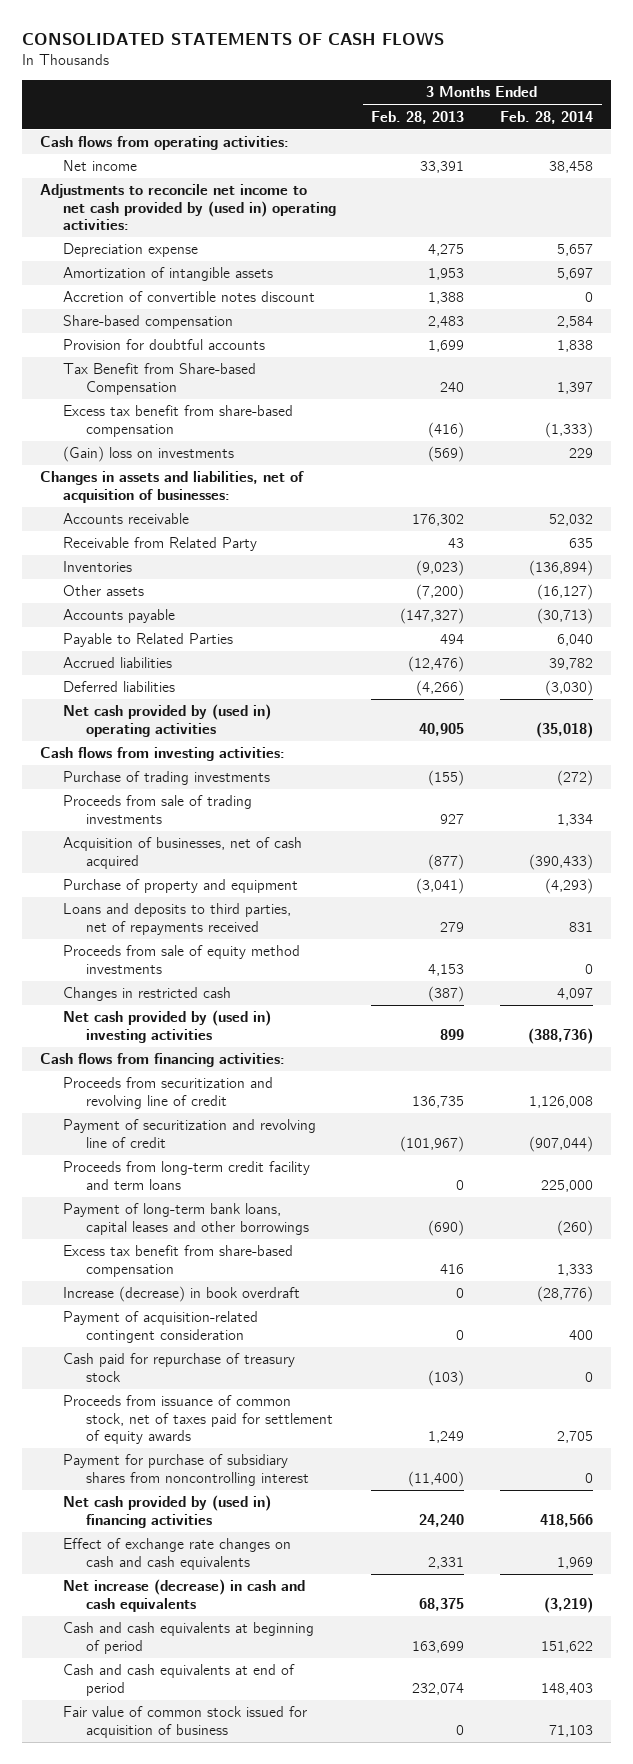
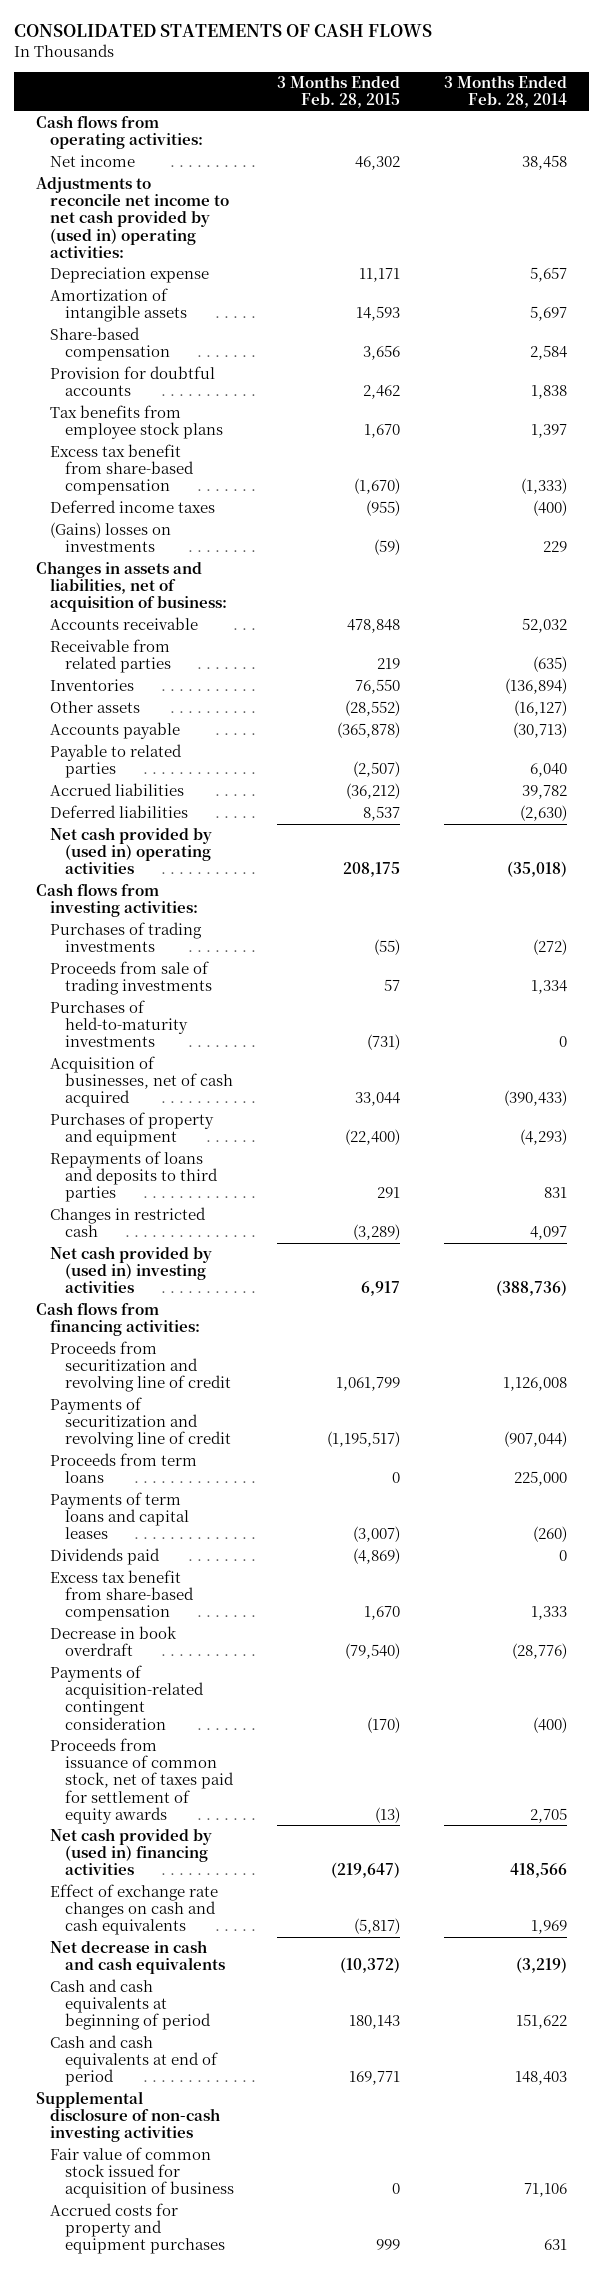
- | 3 Months Ended Feb. 28, 2013 | 3 Months Ended Feb. 28, 2014
+ | 3 Months Ended Feb. 28, 2015 | 3 Months Ended Feb. 28, 2014
- Accretion of convertible notes discount | 1,388 | 0
- Tax Benefit from Share-based Compensation | 240 | 1,397
+ Tax benefits from employee stock plans | 1,670 | 1,397
- (Gain) loss on investments | (569) | 229
- Changes in assets and liabilities, net of acquisition of businesses:
+ Deferred income taxes | (955) | (400)
+ (Gains) losses on investments | (59) | 229
+ Changes in assets and liabilities, net of acquisition of business:
- Receivable from Related Party | 43 | 635
+ Receivable from related parties | 219 | (635)
- Payable to Related Parties | 494 | 6,040
+ Payable to related parties | (2,507) | 6,040
- Deferred liabilities | (4,266) | (3,030)
+ Deferred liabilities | 8,537 | (2,630)
- Purchase of trading investments | (155) | (272)
+ Purchases of trading investments | (55) | (272)
+ Purchases of held-to-maturity investments | (731) | 0
- Purchase of property and equipment | (3,041) | (4,293)
- Loans and deposits to third parties, net of repayments received | 279 | 831
- Proceeds from sale of equity method investments | 4,153 | 0
+ Purchases of property and equipment | (22,400) | (4,293)
+ Repayments of loans and deposits to third parties | 291 | 831
- Payment of securitization and revolving line of credit | (101,967) | (907,044)
- Proceeds from long-term credit facility and term loans | 0 | 225,000
- Payment of long-term bank loans, capital leases and other borrowings | (690) | (260)
+ Payments of securitization and revolving line of credit | (1,195,517) | (907,044)
+ Proceeds from term loans | 0 | 225,000
+ Payments of term loans and capital leases | (3,007) | (260)
+ Dividends paid | (4,869) | 0
- Increase (decrease) in book overdraft | 0 | (28,776)
- Payment of acquisition-related contingent consideration | 0 | 400
- Cash paid for repurchase of treasury stock | (103) | 0
+ Decrease in book overdraft | (79,540) | (28,776)
+ Payments of acquisition-related contingent consideration | (170) | (400)
- Payment for purchase of subsidiary shares from noncontrolling interest | (11,400) | 0
- Net increase (decrease) in cash and cash equivalents | 68,375 | (3,219)
+ Net decrease in cash and cash equivalents | (10,372) | (3,219)
- Fair value of common stock issued for acquisition of business | 0 | 71,103
+ Supplemental disclosure of non-cash investing activities
+ Fair value of common stock issued for acquisition of business | 0 | 71,106
+ Accrued costs for property and equipment purchases | 999 | 631

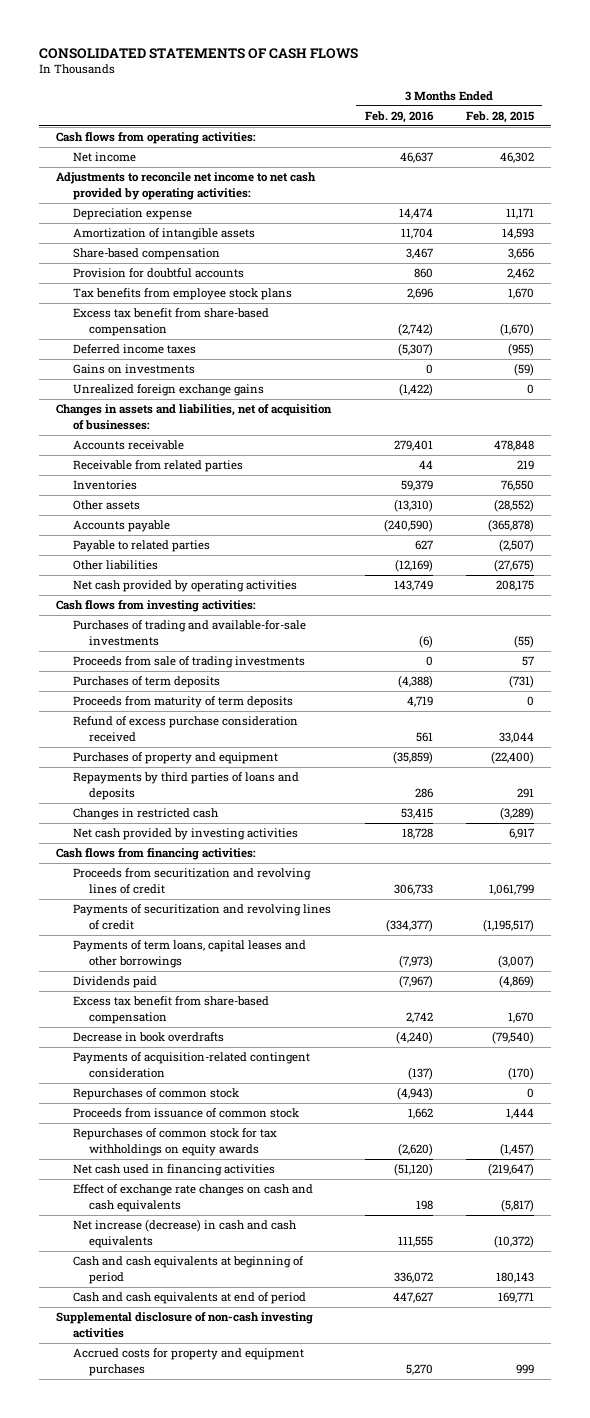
- | 3 Months Ended Feb. 28, 2015 | 3 Months Ended Feb. 28, 2014
+ | 3 Months Ended Feb. 29, 2016 | 3 Months Ended Feb. 28, 2015
- Adjustments to reconcile net income to net cash provided by (used in) operating activities:
+ Adjustments to reconcile net income to net cash provided by operating activities:
- (Gains) losses on investments | (59) | 229
- Changes in assets and liabilities, net of acquisition of business:
+ Gains on investments | 0 | (59)
+ Unrealized foreign exchange gains | (1,422) | 0
+ Changes in assets and liabilities, net of acquisition of businesses:
- Accrued liabilities | (36,212) | 39,782
- Deferred liabilities | 8,537 | (2,630)
- Net cash provided by (used in) operating activities | 208,175 | (35,018)
+ Other liabilities | (12,169) | (27,675)
+ Net cash provided by operating activities | 143,749 | 208,175
- Purchases of trading investments | (55) | (272)
+ Purchases of trading and available-for-sale investments | (6) | (55)
- Purchases of held-to-maturity investments | (731) | 0
- Acquisition of businesses, net of cash acquired | 33,044 | (390,433)
+ Purchases of term deposits | (4,388) | (731)
+ Proceeds from maturity of term deposits | 4,719 | 0
+ Refund of excess purchase consideration received | 561 | 33,044
- Repayments of loans and deposits to third parties | 291 | 831
+ Repayments by third parties of loans and deposits | 286 | 291
- Net cash provided by (used in) investing activities | 6,917 | (388,736)
+ Net cash provided by investing activities | 18,728 | 6,917
- Proceeds from securitization and revolving line of credit | 1,061,799 | 1,126,008
- Payments of securitization and revolving line of credit | (1,195,517) | (907,044)
- Proceeds from term loans | 0 | 225,000
- Payments of term loans and capital leases | (3,007) | (260)
+ Proceeds from securitization and revolving lines of credit | 306,733 | 1,061,799
+ Payments of securitization and revolving lines of credit | (334,377) | (1,195,517)
+ Payments of term loans, capital leases and other borrowings | (7,973) | (3,007)
- Decrease in book overdraft | (79,540) | (28,776)
+ Decrease in book overdrafts | (4,240) | (79,540)
- Proceeds from issuance of common stock, net of taxes paid for settlement of equity awards | (13) | 2,705
- Net cash provided by (used in) financing activities | (219,647) | 418,566
+ Repurchases of common stock | (4,943) | 0
+ Proceeds from issuance of common stock | 1,662 | 1,444
+ Repurchases of common stock for tax withholdings on equity awards | (2,620) | (1,457)
+ Net cash used in financing activities | (51,120) | (219,647)
- Net decrease in cash and cash equivalents | (10,372) | (3,219)
+ Net increase (decrease) in cash and cash equivalents | 111,555 | (10,372)
- Fair value of common stock issued for acquisition of business | 0 | 71,106

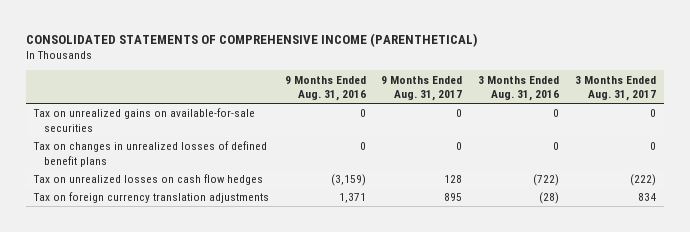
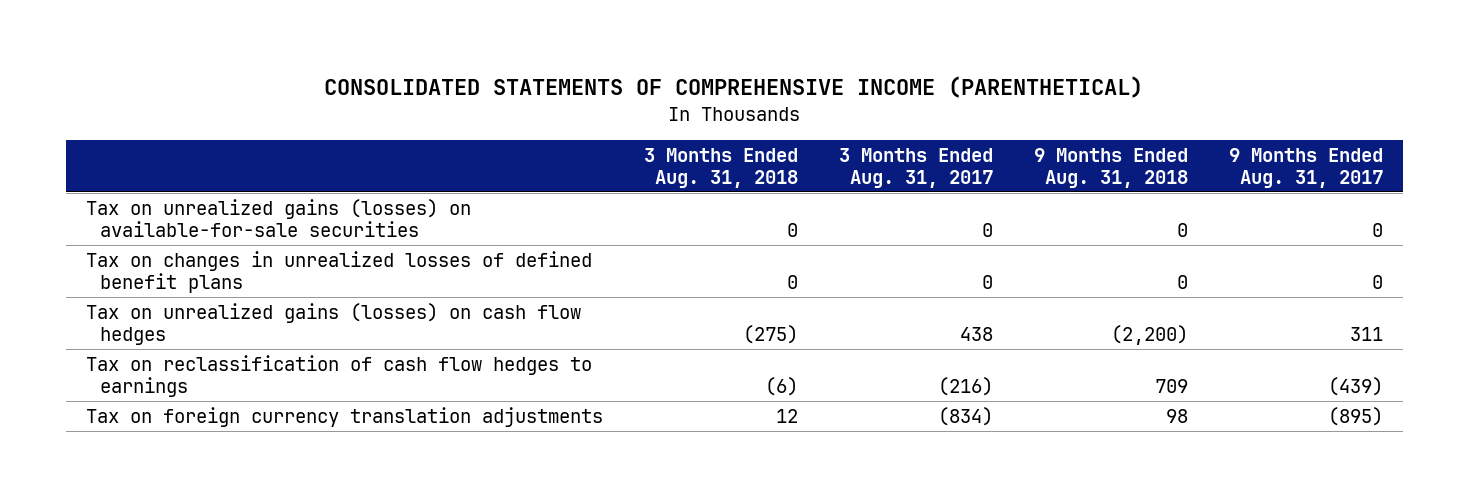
- | 9 Months Ended Aug. 31, 2016 | 9 Months Ended Aug. 31, 2017 | 3 Months Ended Aug. 31, 2016 | 3 Months Ended Aug. 31, 2017
+ | 3 Months Ended Aug. 31, 2018 | 3 Months Ended Aug. 31, 2017 | 9 Months Ended Aug. 31, 2018 | 9 Months Ended Aug. 31, 2017
- Tax on unrealized gains on available-for-sale securities | 0 | 0 | 0 | 0
+ Tax on unrealized gains (losses) on available-for-sale securities | 0 | 0 | 0 | 0
- Tax on unrealized losses on cash flow hedges | (3,159) | 128 | (722) | (222)
- Tax on foreign currency translation adjustments | 1,371 | 895 | (28) | 834
+ Tax on unrealized gains (losses) on cash flow hedges | (275) | 438 | (2,200) | 311
+ Tax on reclassification of cash flow hedges to earnings | (6) | (216) | 709 | (439)
+ Tax on foreign currency translation adjustments | 12 | (834) | 98 | (895)

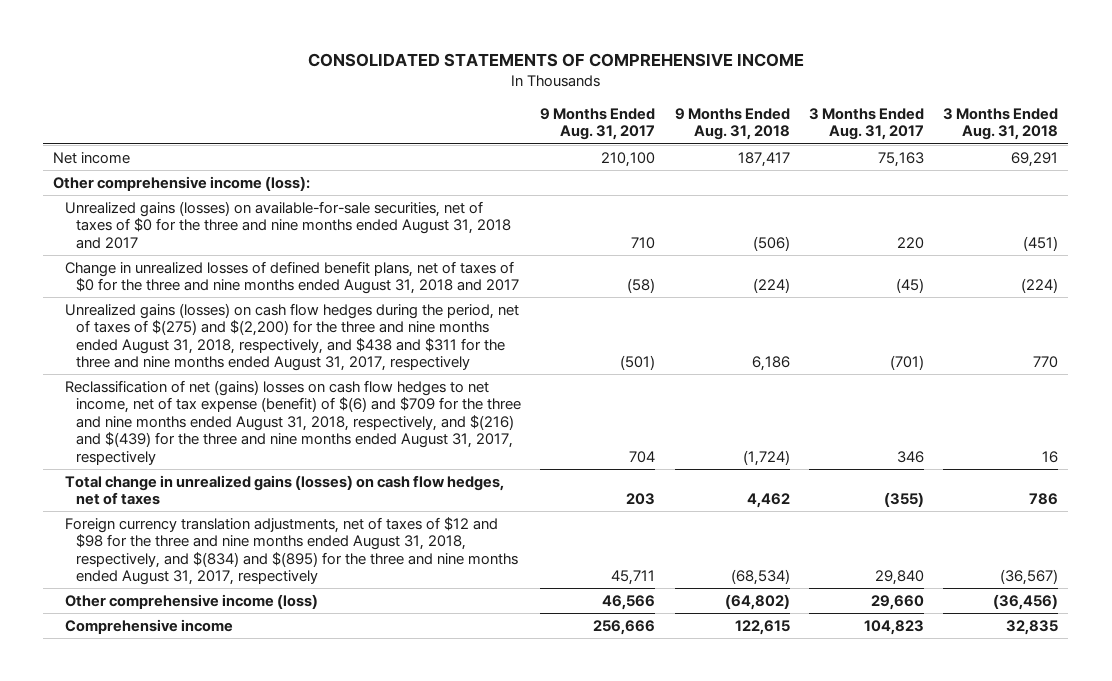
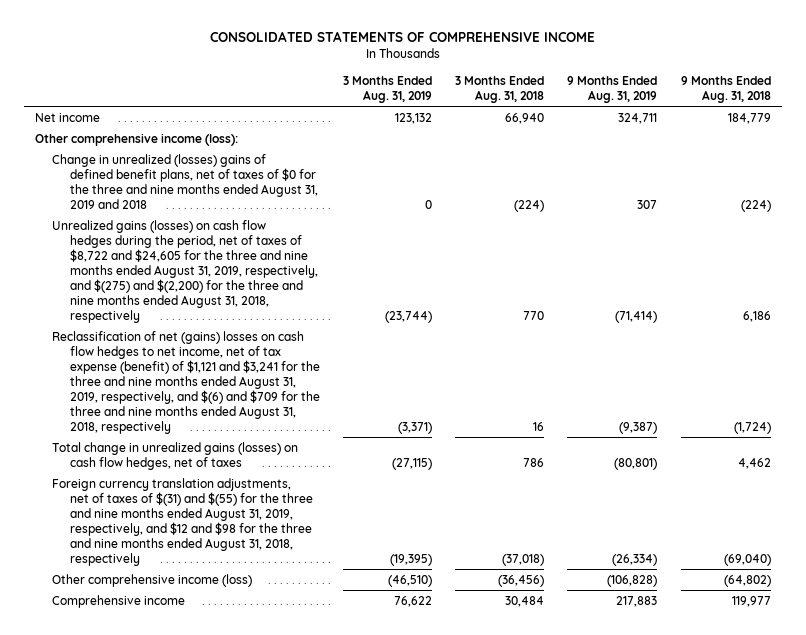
- | 9 Months Ended Aug. 31, 2017 | 9 Months Ended Aug. 31, 2018 | 3 Months Ended Aug. 31, 2017 | 3 Months Ended Aug. 31, 2018
+ | 3 Months Ended Aug. 31, 2019 | 3 Months Ended Aug. 31, 2018 | 9 Months Ended Aug. 31, 2019 | 9 Months Ended Aug. 31, 2018
- Net income | 210,100 | 187,417 | 75,163 | 69,291
+ Net income | 123,132 | 66,940 | 324,711 | 184,779
- Unrealized gains (losses) on available-for-sale securities, net of taxes of $0 for the three and nine months ended August 31, 2018 and 2017 | 710 | (506) | 220 | (451)
- Change in unrealized losses of defined benefit plans, net of taxes of $0 for the three and nine months ended August 31, 2018 and 2017 | (58) | (224) | (45) | (224)
- Unrealized gains (losses) on cash flow hedges during the period, net of taxes of $(275) and $(2,200) for the three and nine months ended August 31, 2018, respectively, and $438 and $311 for the three and nine months ended August 31, 2017, respectively | (501) | 6,186 | (701) | 770
- Reclassification of net (gains) losses on cash flow hedges to net income, net of tax expense (benefit) of $(6) and $709 for the three and nine months ended August 31, 2018, respectively, and $(216) and $(439) for the three and nine months ended August 31, 2017, respectively | 704 | (1,724) | 346 | 16
+ Change in unrealized (losses) gains of defined benefit plans, net of taxes of $0 for the three and nine months ended August 31, 2019 and 2018 | 0 | (224) | 307 | (224)
+ Unrealized gains (losses) on cash flow hedges during the period, net of taxes of $8,722 and $24,605 for the three and nine months ended August 31, 2019, respectively, and $(275) and $(2,200) for the three and nine months ended August 31, 2018, respectively | (23,744) | 770 | (71,414) | 6,186
+ Reclassification of net (gains) losses on cash flow hedges to net income, net of tax expense (benefit) of $1,121 and $3,241 for the three and nine months ended August 31, 2019, respectively, and $(6) and $709 for the three and nine months ended August 31, 2018, respectively | (3,371) | 16 | (9,387) | (1,724)
- Foreign currency translation adjustments, net of taxes of $12 and $98 for the three and nine months ended August 31, 2018, respectively, and $(834) and $(895) for the three and nine months ended August 31, 2017, respectively | 45,711 | (68,534) | 29,840 | (36,567)
+ Foreign currency translation adjustments, net of taxes of $(31) and $(55) for the three and nine months ended August 31, 2019, respectively, and $12 and $98 for the three and nine months ended August 31, 2018, respectively | (19,395) | (37,018) | (26,334) | (69,040)
- Comprehensive income | 256,666 | 122,615 | 104,823 | 32,835
+ Comprehensive income | 76,622 | 30,484 | 217,883 | 119,977

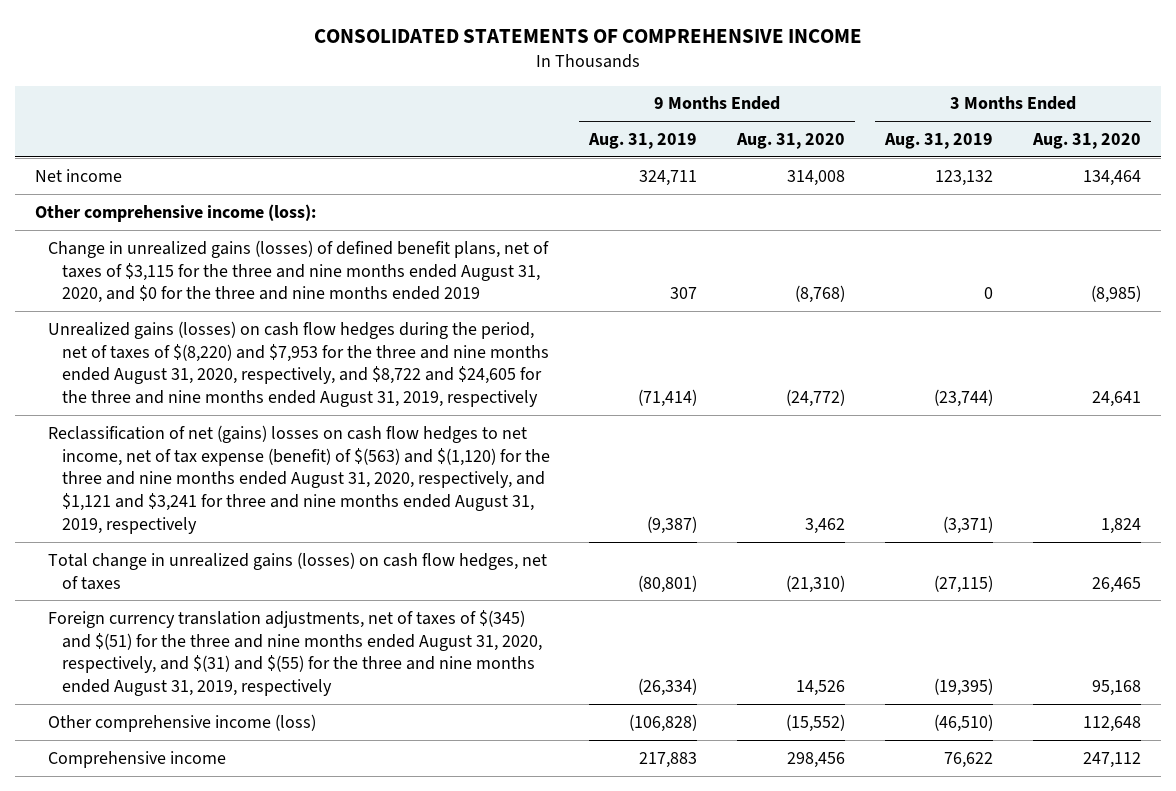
- | 3 Months Ended Aug. 31, 2019 | 3 Months Ended Aug. 31, 2018 | 9 Months Ended Aug. 31, 2019 | 9 Months Ended Aug. 31, 2018
+ | 9 Months Ended Aug. 31, 2019 | 9 Months Ended Aug. 31, 2020 | 3 Months Ended Aug. 31, 2019 | 3 Months Ended Aug. 31, 2020
- Change in unrealized (losses) gains of defined benefit plans, net of taxes of $0 for the three and nine months ended August 31, 2019 and 2018 | 0 | (224) | 307 | (224)
- Unrealized gains (losses) on cash flow hedges during the period, net of taxes of $8,722 and $24,605 for the three and nine months ended August 31, 2019, respectively, and $(275) and $(2,200) for the three and nine months ended August 31, 2018, respectively | (23,744) | 770 | (71,414) | 6,186
- Reclassification of net (gains) losses on cash flow hedges to net income, net of tax expense (benefit) of $1,121 and $3,241 for the three and nine months ended August 31, 2019, respectively, and $(6) and $709 for the three and nine months ended August 31, 2018, respectively | (3,371) | 16 | (9,387) | (1,724)
+ Change in unrealized gains (losses) of defined benefit plans, net of taxes of $3,115 for the three and nine months ended August 31, 2020, and $0 for the three and nine months ended 2019 | 307 | (8,768) | 0 | (8,985)
+ Unrealized gains (losses) on cash flow hedges during the period, net of taxes of $(8,220) and $7,953 for the three and nine months ended August 31, 2020, respectively, and $8,722 and $24,605 for the three and nine months ended August 31, 2019, respectively | (71,414) | (24,772) | (23,744) | 24,641
+ Reclassification of net (gains) losses on cash flow hedges to net income, net of tax expense (benefit) of $(563) and $(1,120) for the three and nine months ended August 31, 2020, respectively, and $1,121 and $3,241 for three and nine months ended August 31, 2019, respectively | (9,387) | 3,462 | (3,371) | 1,824
- Foreign currency translation adjustments, net of taxes of $(31) and $(55) for the three and nine months ended August 31, 2019, respectively, and $12 and $98 for the three and nine months ended August 31, 2018, respectively | (19,395) | (37,018) | (26,334) | (69,040)
+ Foreign currency translation adjustments, net of taxes of $(345) and $(51) for the three and nine months ended August 31, 2020, respectively, and $(31) and $(55) for the three and nine months ended August 31, 2019, respectively | (26,334) | 14,526 | (19,395) | 95,168

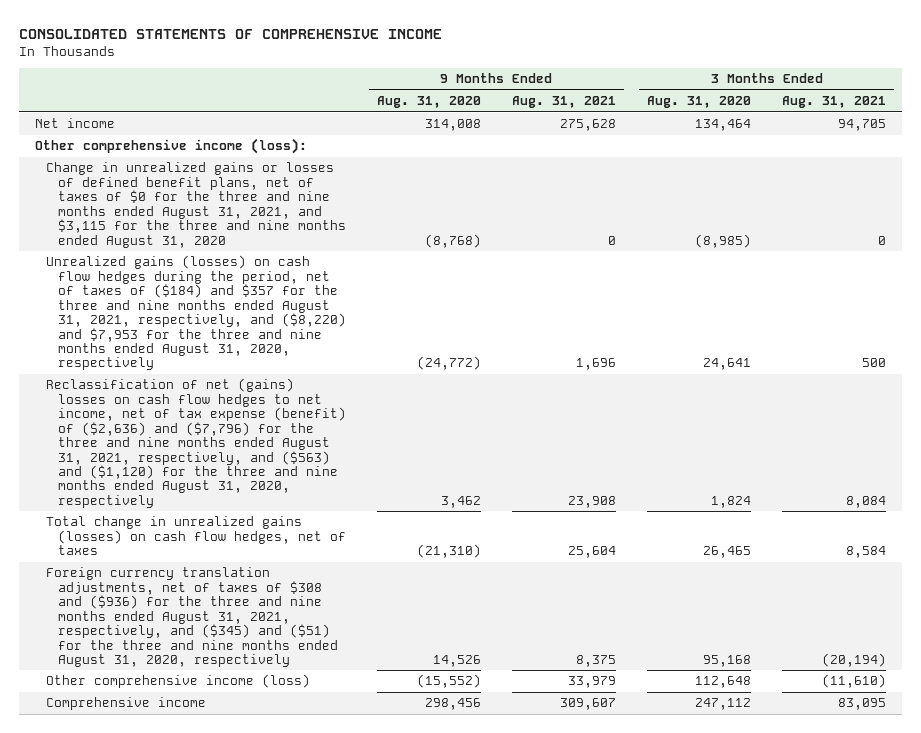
- | 9 Months Ended Aug. 31, 2019 | 9 Months Ended Aug. 31, 2020 | 3 Months Ended Aug. 31, 2019 | 3 Months Ended Aug. 31, 2020
+ | 9 Months Ended Aug. 31, 2020 | 9 Months Ended Aug. 31, 2021 | 3 Months Ended Aug. 31, 2020 | 3 Months Ended Aug. 31, 2021
- Change in unrealized gains (losses) of defined benefit plans, net of taxes of $3,115 for the three and nine months ended August 31, 2020, and $0 for the three and nine months ended 2019 | 307 | (8,768) | 0 | (8,985)
- Unrealized gains (losses) on cash flow hedges during the period, net of taxes of $(8,220) and $7,953 for the three and nine months ended August 31, 2020, respectively, and $8,722 and $24,605 for the three and nine months ended August 31, 2019, respectively | (71,414) | (24,772) | (23,744) | 24,641
- Reclassification of net (gains) losses on cash flow hedges to net income, net of tax expense (benefit) of $(563) and $(1,120) for the three and nine months ended August 31, 2020, respectively, and $1,121 and $3,241 for three and nine months ended August 31, 2019, respectively | (9,387) | 3,462 | (3,371) | 1,824
+ Change in unrealized gains or losses of defined benefit plans, net of taxes of $0 for the three and nine months ended August 31, 2021, and $3,115 for the three and nine months ended August 31, 2020 | (8,768) | 0 | (8,985) | 0
+ Unrealized gains (losses) on cash flow hedges during the period, net of taxes of ($184) and $357 for the three and nine months ended August 31, 2021, respectively, and ($8,220) and $7,953 for the three and nine months ended August 31, 2020, respectively | (24,772) | 1,696 | 24,641 | 500
+ Reclassification of net (gains) losses on cash flow hedges to net income, net of tax expense (benefit) of ($2,636) and ($7,796) for the three and nine months ended August 31, 2021, respectively, and ($563) and ($1,120) for the three and nine months ended August 31, 2020, respectively | 3,462 | 23,908 | 1,824 | 8,084
- Foreign currency translation adjustments, net of taxes of $(345) and $(51) for the three and nine months ended August 31, 2020, respectively, and $(31) and $(55) for the three and nine months ended August 31, 2019, respectively | (26,334) | 14,526 | (19,395) | 95,168
+ Foreign currency translation adjustments, net of taxes of $308 and ($936) for the three and nine months ended August 31, 2021, respectively, and ($345) and ($51) for the three and nine months ended August 31, 2020, respectively | 14,526 | 8,375 | 95,168 | (20,194)

